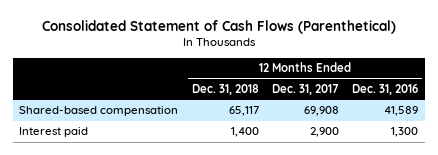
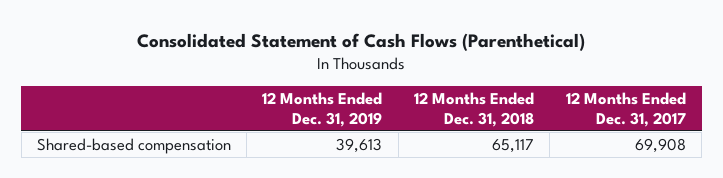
- | 12 Months Ended Dec. 31, 2018 | 12 Months Ended Dec. 31, 2017 | 12 Months Ended Dec. 31, 2016
+ | 12 Months Ended Dec. 31, 2019 | 12 Months Ended Dec. 31, 2018 | 12 Months Ended Dec. 31, 2017
- Interest paid | 1,400 | 2,900 | 1,300

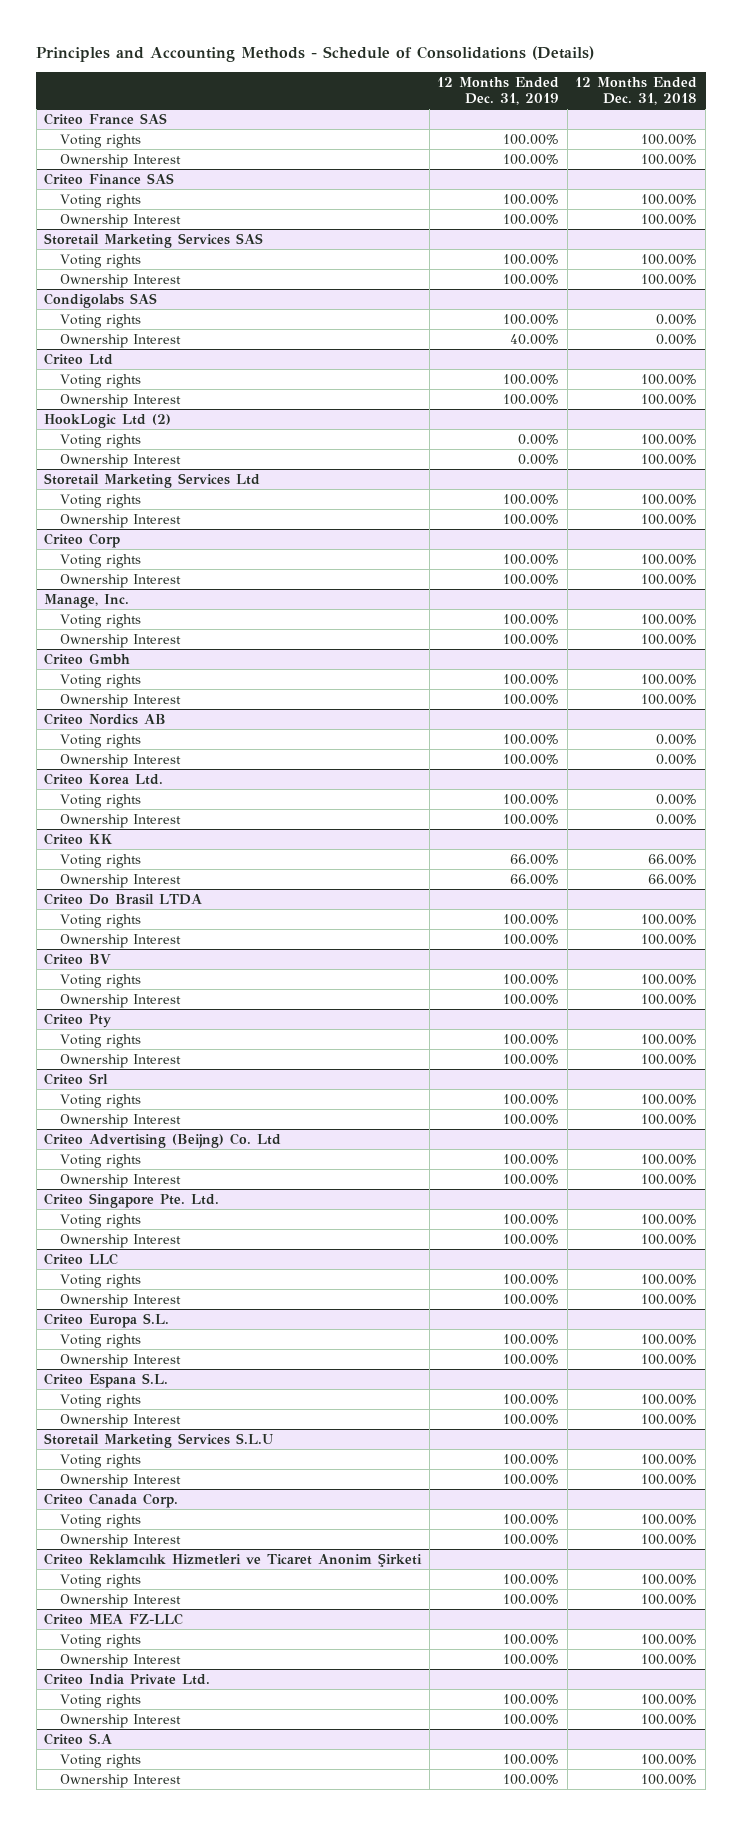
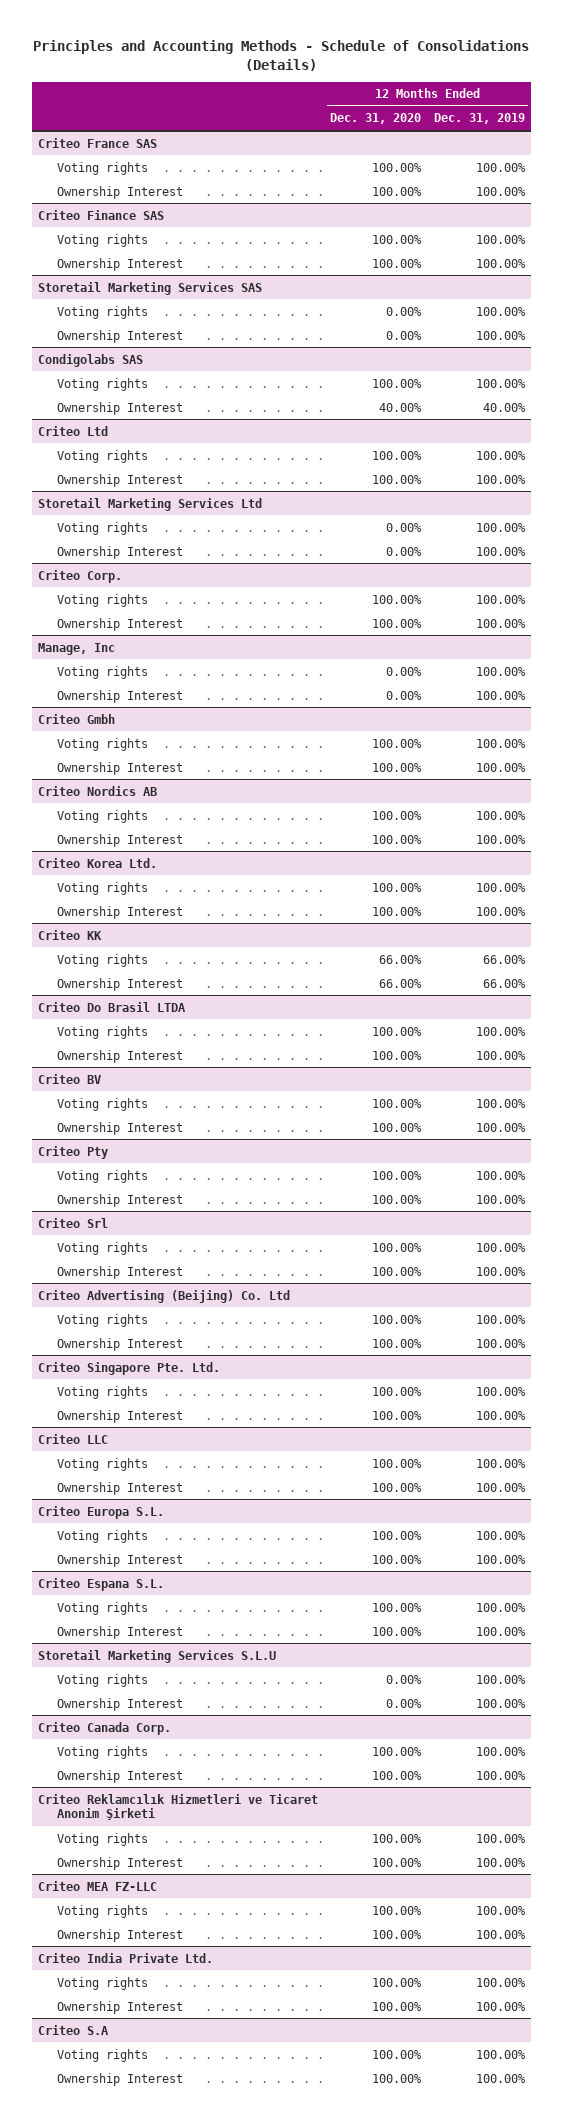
- | 12 Months Ended Dec. 31, 2019 | 12 Months Ended Dec. 31, 2018
+ | 12 Months Ended Dec. 31, 2020 | 12 Months Ended Dec. 31, 2019
- HookLogic Ltd (2)
- Voting rights | 0.00% | 100.00%
- Ownership Interest | 0.00% | 100.00%
- Criteo Corp
+ Criteo Corp.
- Manage, Inc.
+ Manage, Inc
- Criteo Advertising (Beijng) Co. Ltd
+ Criteo Advertising (Beijing) Co. Ltd

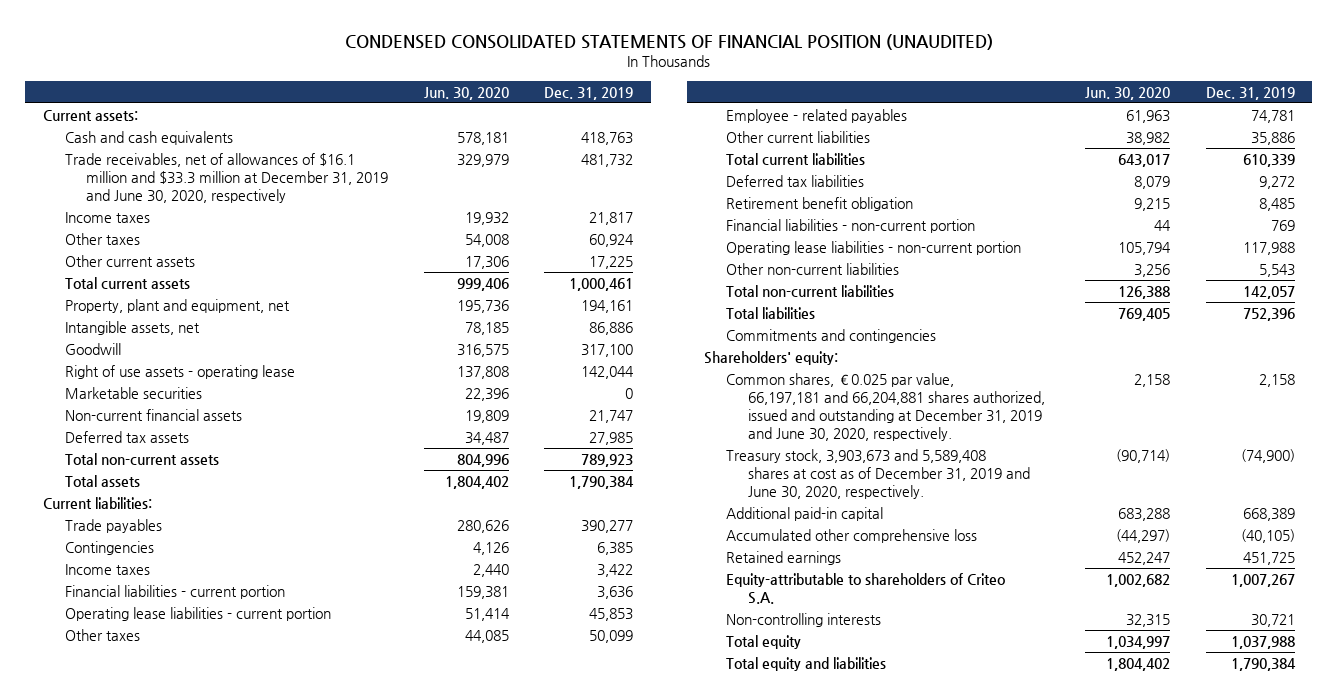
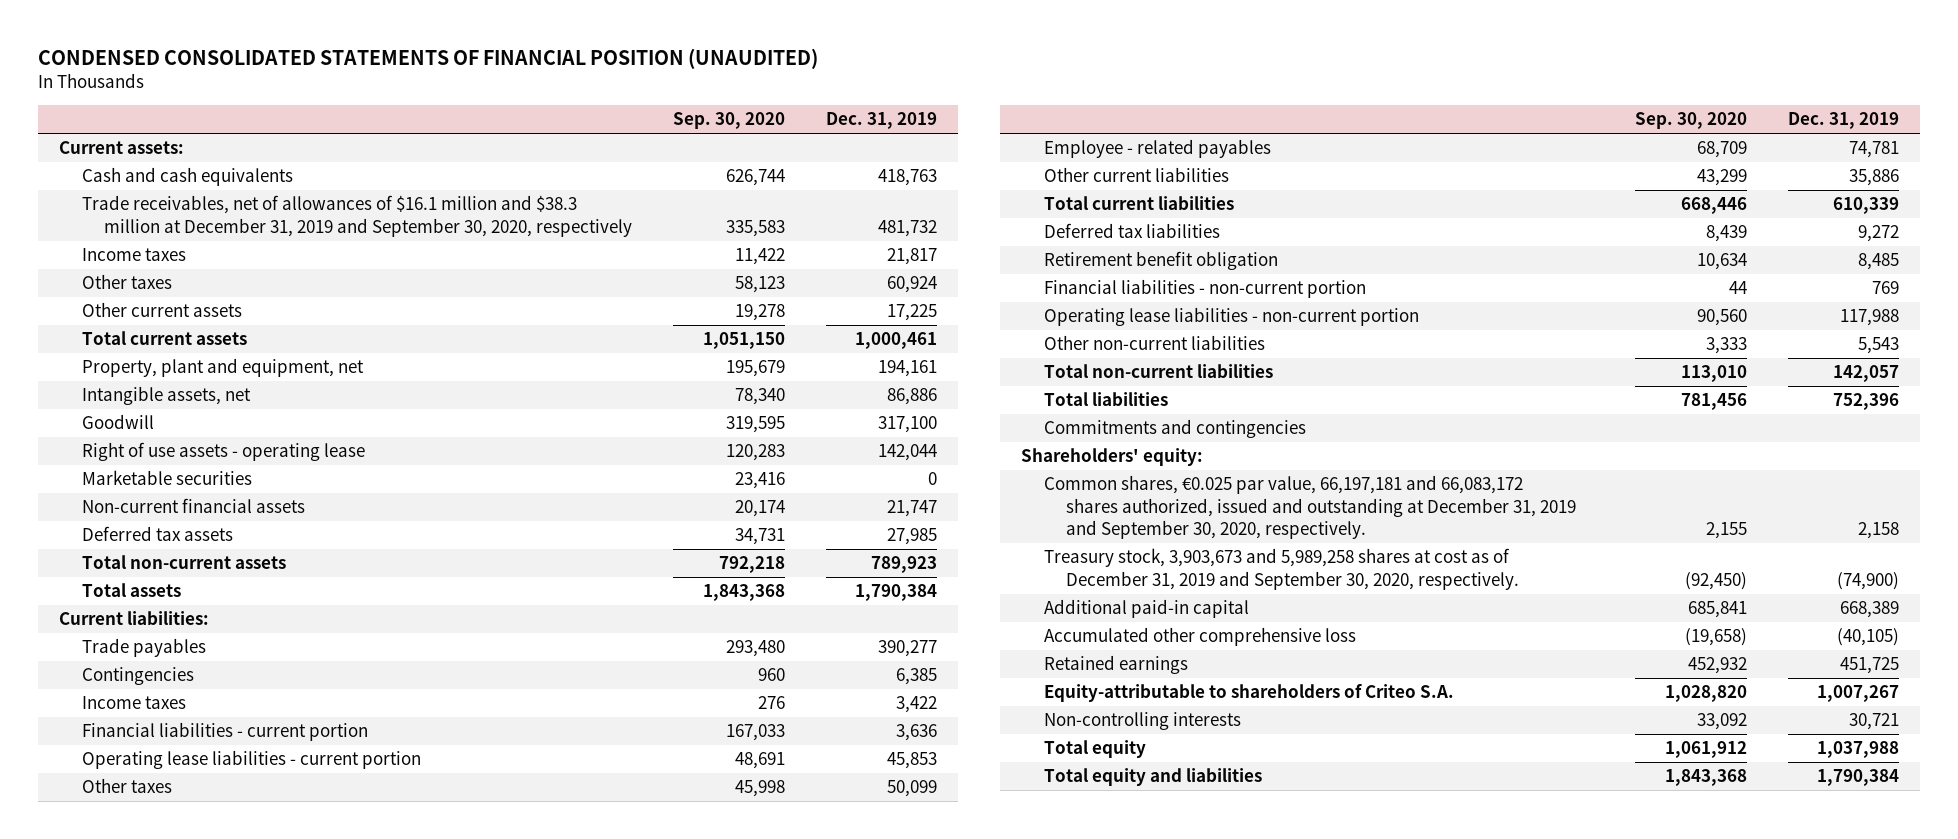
- | Jun. 30, 2020 | Dec. 31, 2019
+ | Sep. 30, 2020 | Dec. 31, 2019
- Trade receivables, net of allowances of $16.1 million and $33.3 million at December 31, 2019 and June 30, 2020, respectively | 329,979 | 481,732
+ Trade receivables, net of allowances of $16.1 million and $38.3 million at December 31, 2019 and September 30, 2020, respectively | 335,583 | 481,732
- Common shares, €0.025 par value, 66,197,181 and 66,204,881 shares authorized, issued and outstanding at December 31, 2019 and June 30, 2020, respectively. | 2,158 | 2,158
- Treasury stock, 3,903,673 and 5,589,408 shares at cost as of December 31, 2019 and June 30, 2020, respectively. | (90,714) | (74,900)
+ Common shares, €0.025 par value, 66,197,181 and 66,083,172 shares authorized, issued and outstanding at December 31, 2019 and September 30, 2020, respectively. | 2,155 | 2,158
+ Treasury stock, 3,903,673 and 5,989,258 shares at cost as of December 31, 2019 and September 30, 2020, respectively. | (92,450) | (74,900)

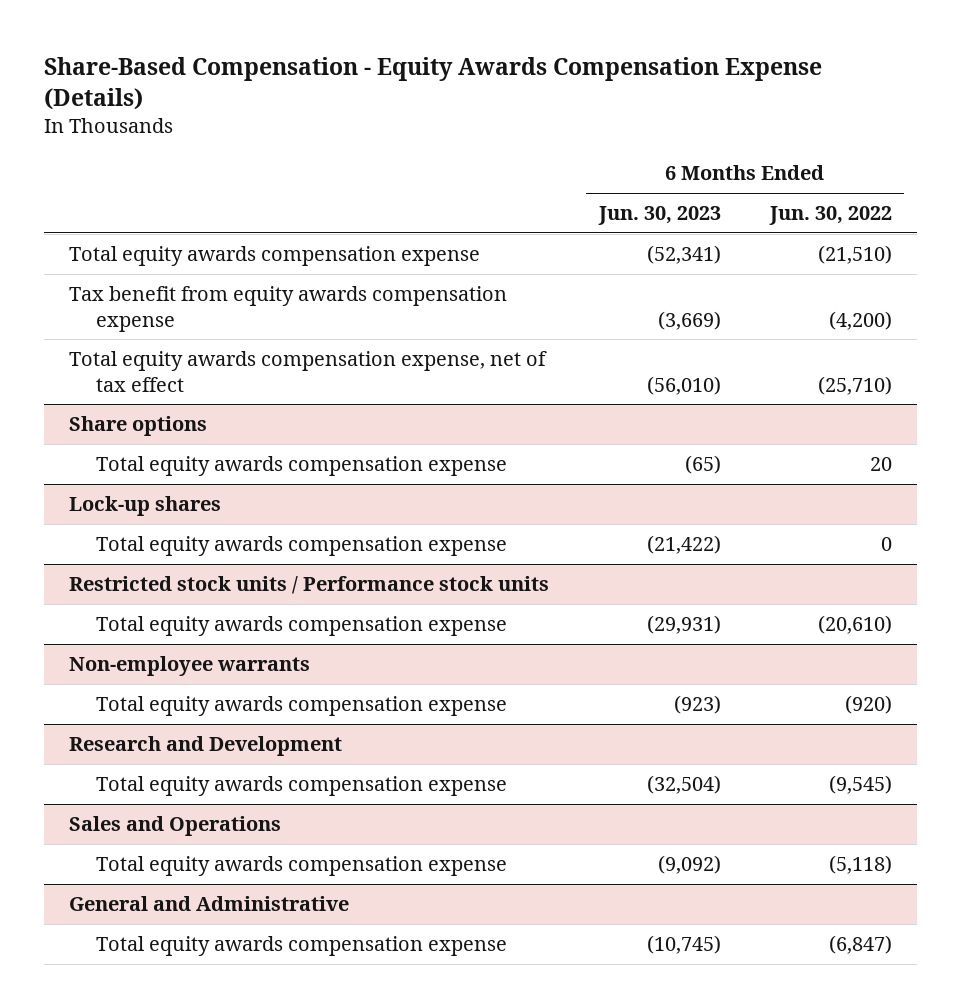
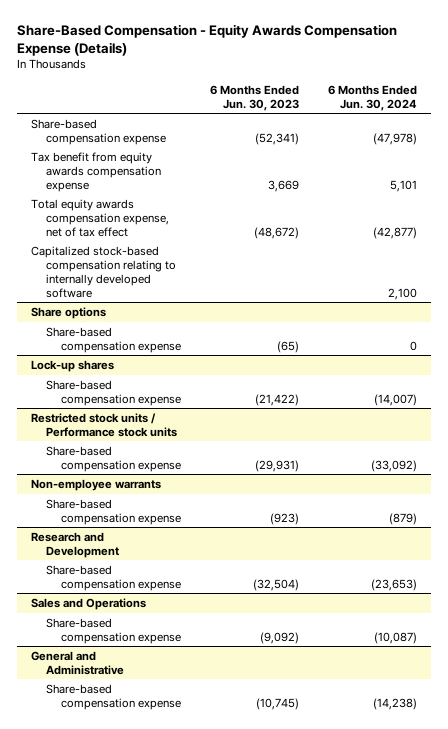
- | 6 Months Ended Jun. 30, 2023 | 6 Months Ended Jun. 30, 2022
+ | 6 Months Ended Jun. 30, 2023 | 6 Months Ended Jun. 30, 2024
- Total equity awards compensation expense | (52,341) | (21,510)
- Tax benefit from equity awards compensation expense | (3,669) | (4,200)
- Total equity awards compensation expense, net of tax effect | (56,010) | (25,710)
+ Share-based compensation expense | (52,341) | (47,978)
+ Tax benefit from equity awards compensation expense | 3,669 | 5,101
+ Total equity awards compensation expense, net of tax effect | (48,672) | (42,877)
+ Capitalized stock-based compensation relating to internally developed software | | 2,100
@ Share options
- Total equity awards compensation expense | (65) | 20
+ Share-based compensation expense | (65) | 0
@ Lock-up shares
- Total equity awards compensation expense | (21,422) | 0
+ Share-based compensation expense | (21,422) | (14,007)
@ Restricted stock units / Performance stock units
- Total equity awards compensation expense | (29,931) | (20,610)
+ Share-based compensation expense | (29,931) | (33,092)
@ Non-employee warrants
- Total equity awards compensation expense | (923) | (920)
+ Share-based compensation expense | (923) | (879)
@ Research and Development
- Total equity awards compensation expense | (32,504) | (9,545)
+ Share-based compensation expense | (32,504) | (23,653)
@ Sales and Operations
- Total equity awards compensation expense | (9,092) | (5,118)
+ Share-based compensation expense | (9,092) | (10,087)
@ General and Administrative
- Total equity awards compensation expense | (10,745) | (6,847)
+ Share-based compensation expense | (10,745) | (14,238)

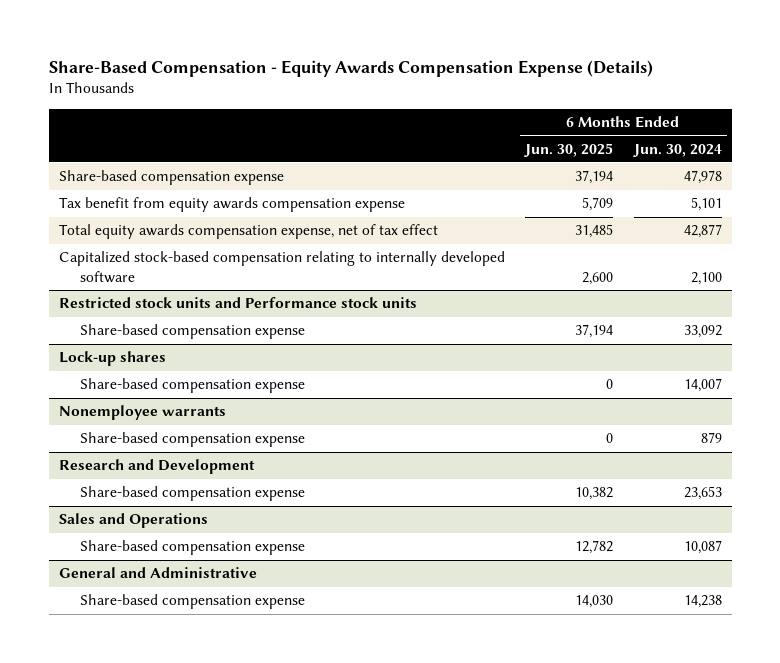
- | 6 Months Ended Jun. 30, 2023 | 6 Months Ended Jun. 30, 2024
+ | 6 Months Ended Jun. 30, 2025 | 6 Months Ended Jun. 30, 2024
- Share-based compensation expense | (52,341) | (47,978)
+ Share-based compensation expense | 37,194 | 47,978
- Total equity awards compensation expense, net of tax effect | (48,672) | (42,877)
+ Total equity awards compensation expense, net of tax effect | 31,485 | 42,877
- Share options
- Share-based compensation expense | (65) | 0
+ Restricted stock units and Performance stock units
+ Share-based compensation expense | 37,194 | 33,092
@ Lock-up shares
- Share-based compensation expense | (21,422) | (14,007)
- Restricted stock units / Performance stock units
- Share-based compensation expense | (29,931) | (33,092)
- Non-employee warrants
- Share-based compensation expense | (923) | (879)
@ Lock-up shares
+ Share-based compensation expense | 0 | 14,007
+ Nonemployee warrants
+ Share-based compensation expense | 0 | 879
@ Research and Development
- Share-based compensation expense | (32,504) | (23,653)
+ Share-based compensation expense | 10,382 | 23,653
@ Sales and Operations
- Share-based compensation expense | (9,092) | (10,087)
+ Share-based compensation expense | 12,782 | 10,087
@ General and Administrative
- Share-based compensation expense | (10,745) | (14,238)
+ Share-based compensation expense | 14,030 | 14,238

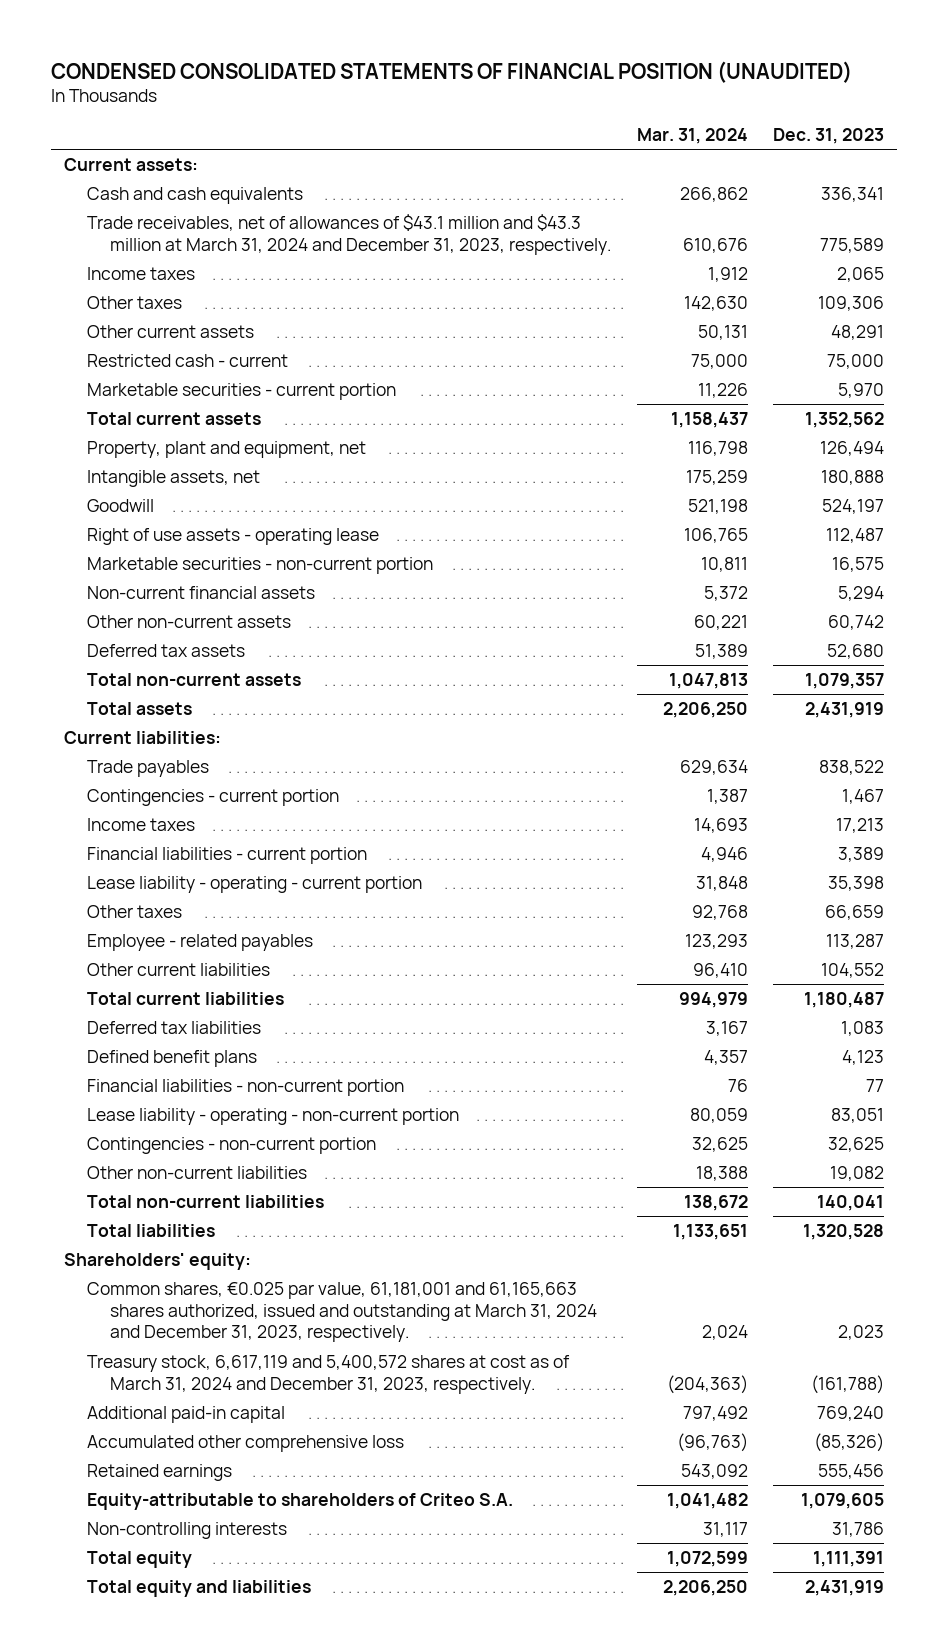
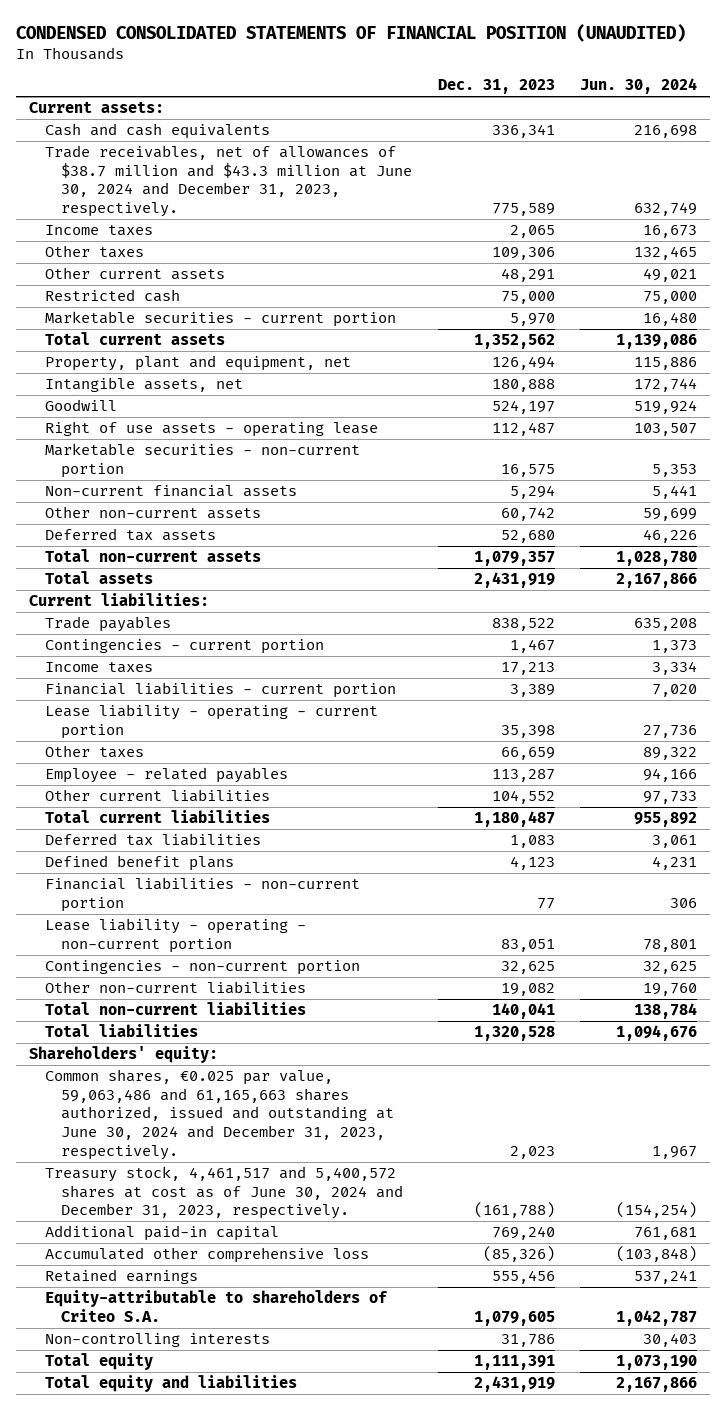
- | Mar. 31, 2024 | Dec. 31, 2023
+ | Dec. 31, 2023 | Jun. 30, 2024
- Trade receivables, net of allowances of $43.1 million and $43.3 million at March 31, 2024 and December 31, 2023, respectively. | 610,676 | 775,589
+ Trade receivables, net of allowances of $38.7 million and $43.3 million at June 30, 2024 and December 31, 2023, respectively. | 775,589 | 632,749
- Restricted cash - current | 75,000 | 75,000
+ Restricted cash | 75,000 | 75,000
- Common shares, €0.025 par value, 61,181,001 and 61,165,663 shares authorized, issued and outstanding at March 31, 2024 and December 31, 2023, respectively. | 2,024 | 2,023
- Treasury stock, 6,617,119 and 5,400,572 shares at cost as of March 31, 2024 and December 31, 2023, respectively. | (204,363) | (161,788)
+ Common shares, €0.025 par value, 59,063,486 and 61,165,663 shares authorized, issued and outstanding at June 30, 2024 and December 31, 2023, respectively. | 2,023 | 1,967
+ Treasury stock, 4,461,517 and 5,400,572 shares at cost as of June 30, 2024 and December 31, 2023, respectively. | (161,788) | (154,254)

